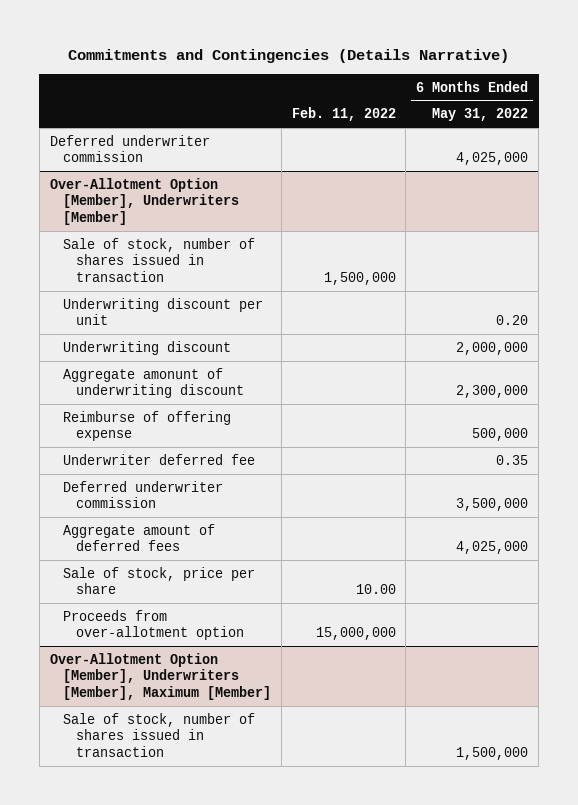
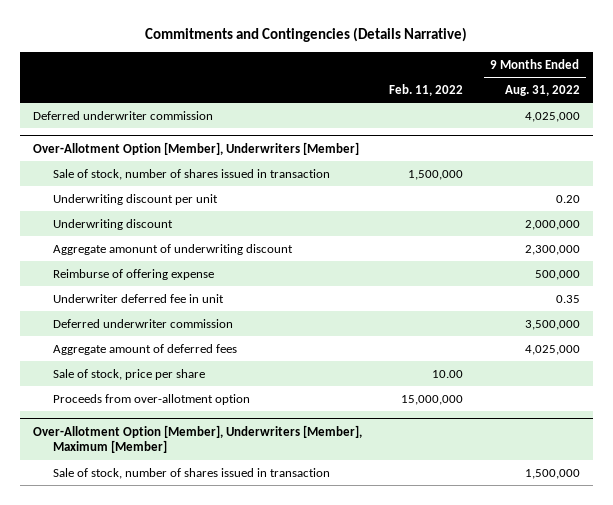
- | Feb. 11, 2022 | 6 Months Ended May 31, 2022
+ | Feb. 11, 2022 | 9 Months Ended Aug. 31, 2022
@ Over-Allotment Option [Member], Underwriters [Member]
- Underwriter deferred fee | | 0.35
+ Underwriter deferred fee in unit | | 0.35

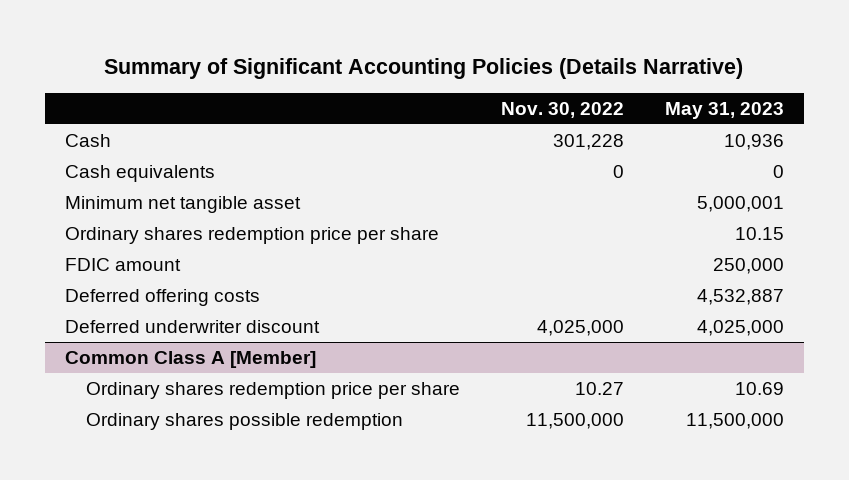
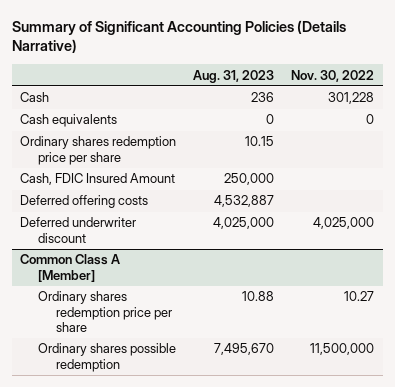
- | Nov. 30, 2022 | May 31, 2023
+ | Aug. 31, 2023 | Nov. 30, 2022
- Minimum net tangible asset | | 5,000,001
- FDIC amount | | 250,000
+ Cash, FDIC Insured Amount | 250,000 |

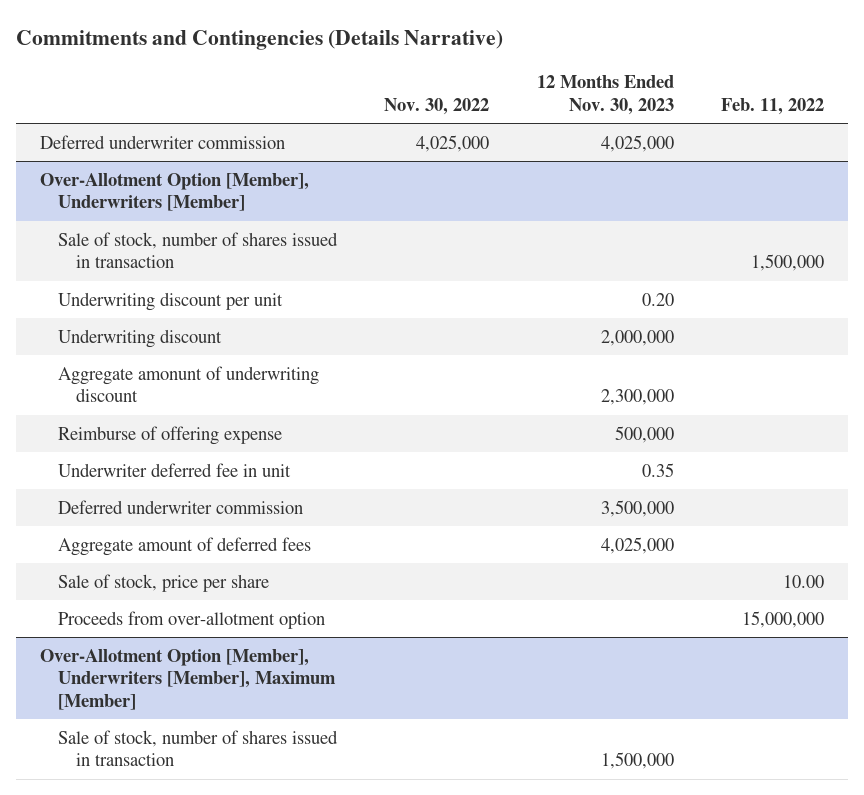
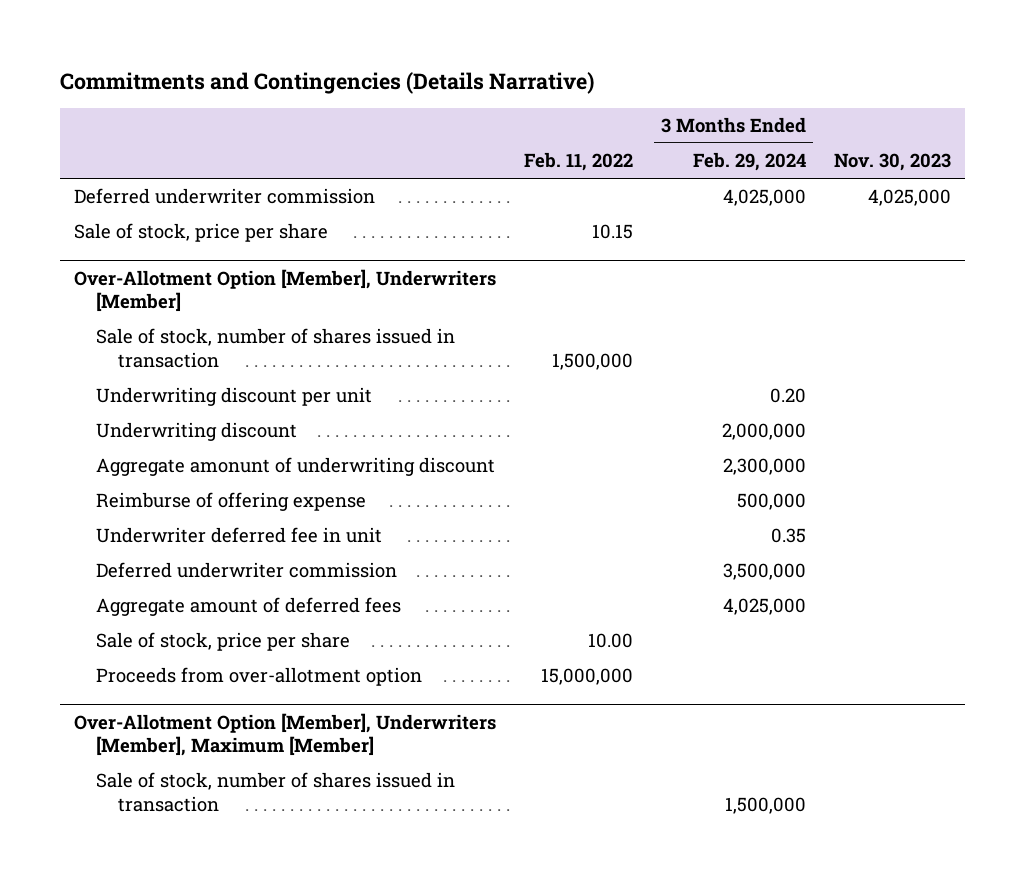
- | Nov. 30, 2022 | 12 Months Ended Nov. 30, 2023 | Feb. 11, 2022
+ | Feb. 11, 2022 | 3 Months Ended Feb. 29, 2024 | Nov. 30, 2023
+ Sale of stock, price per share | 10.15 | |

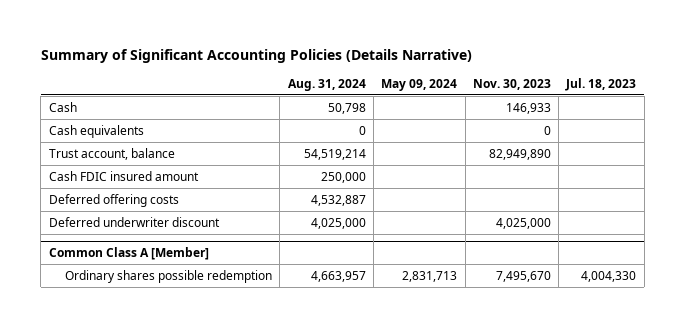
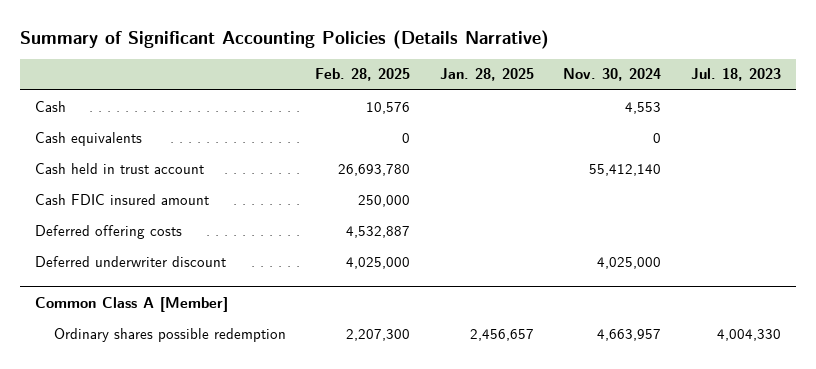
- | Aug. 31, 2024 | May 09, 2024 | Nov. 30, 2023 | Jul. 18, 2023
+ | Feb. 28, 2025 | Jan. 28, 2025 | Nov. 30, 2024 | Jul. 18, 2023
- Trust account, balance | 54,519,214 | | 82,949,890 |
+ Cash held in trust account | 26,693,780 | | 55,412,140 |

